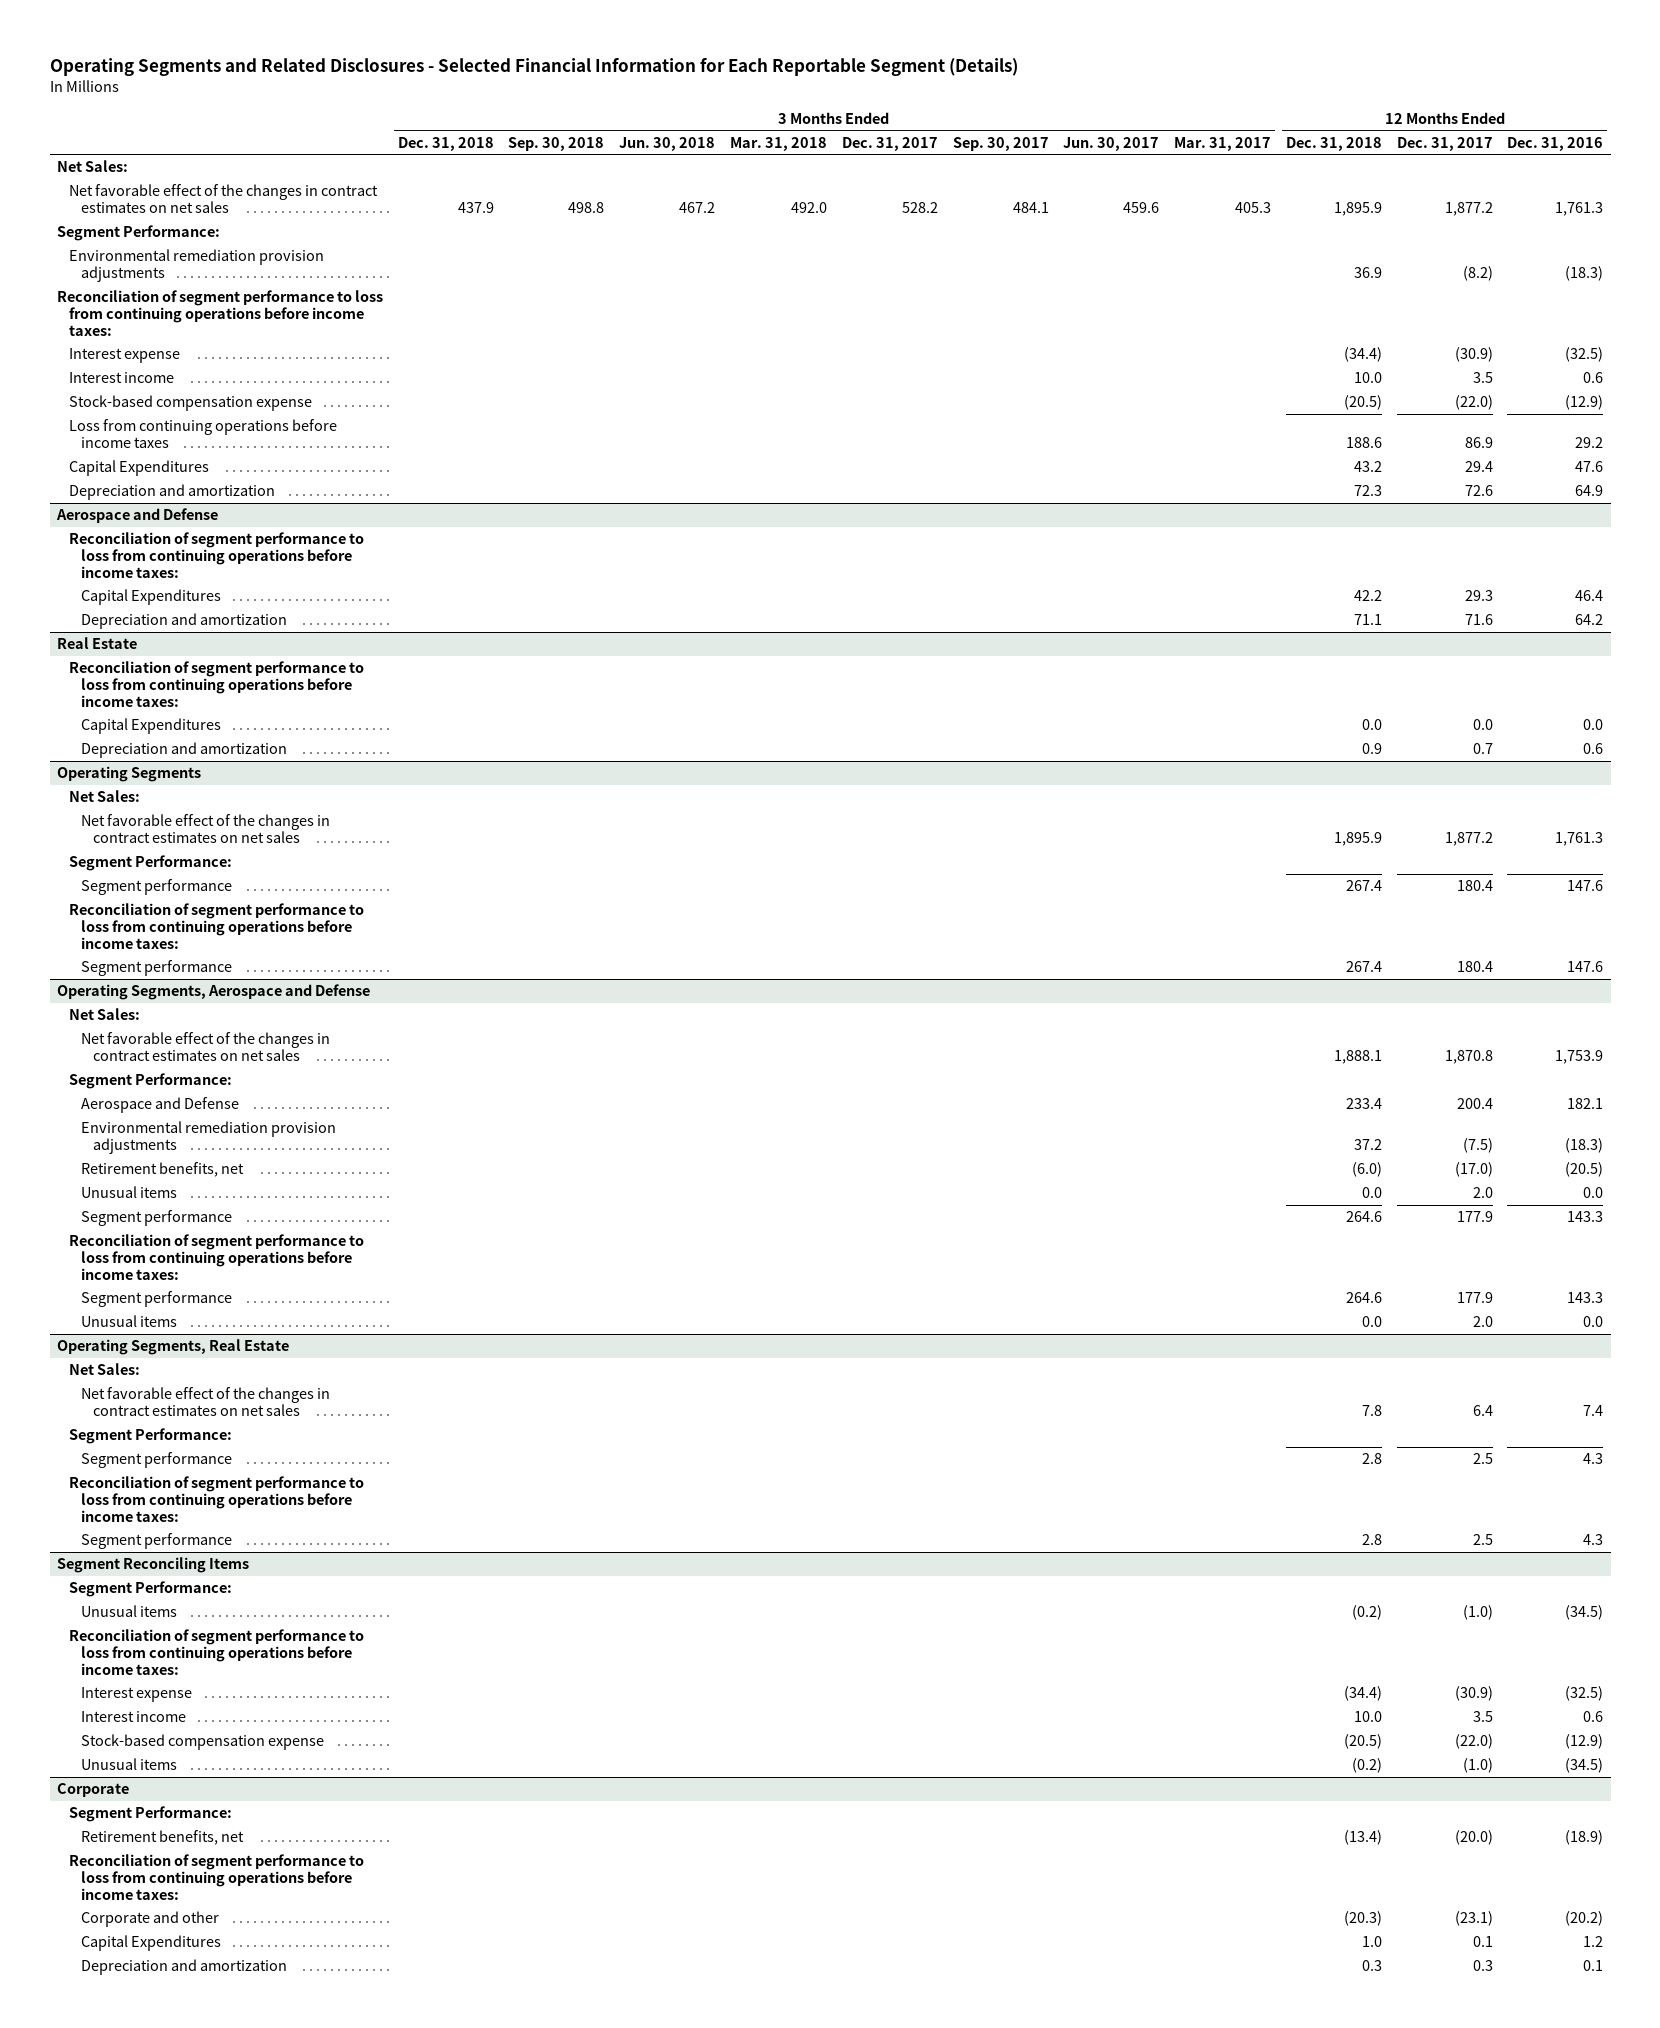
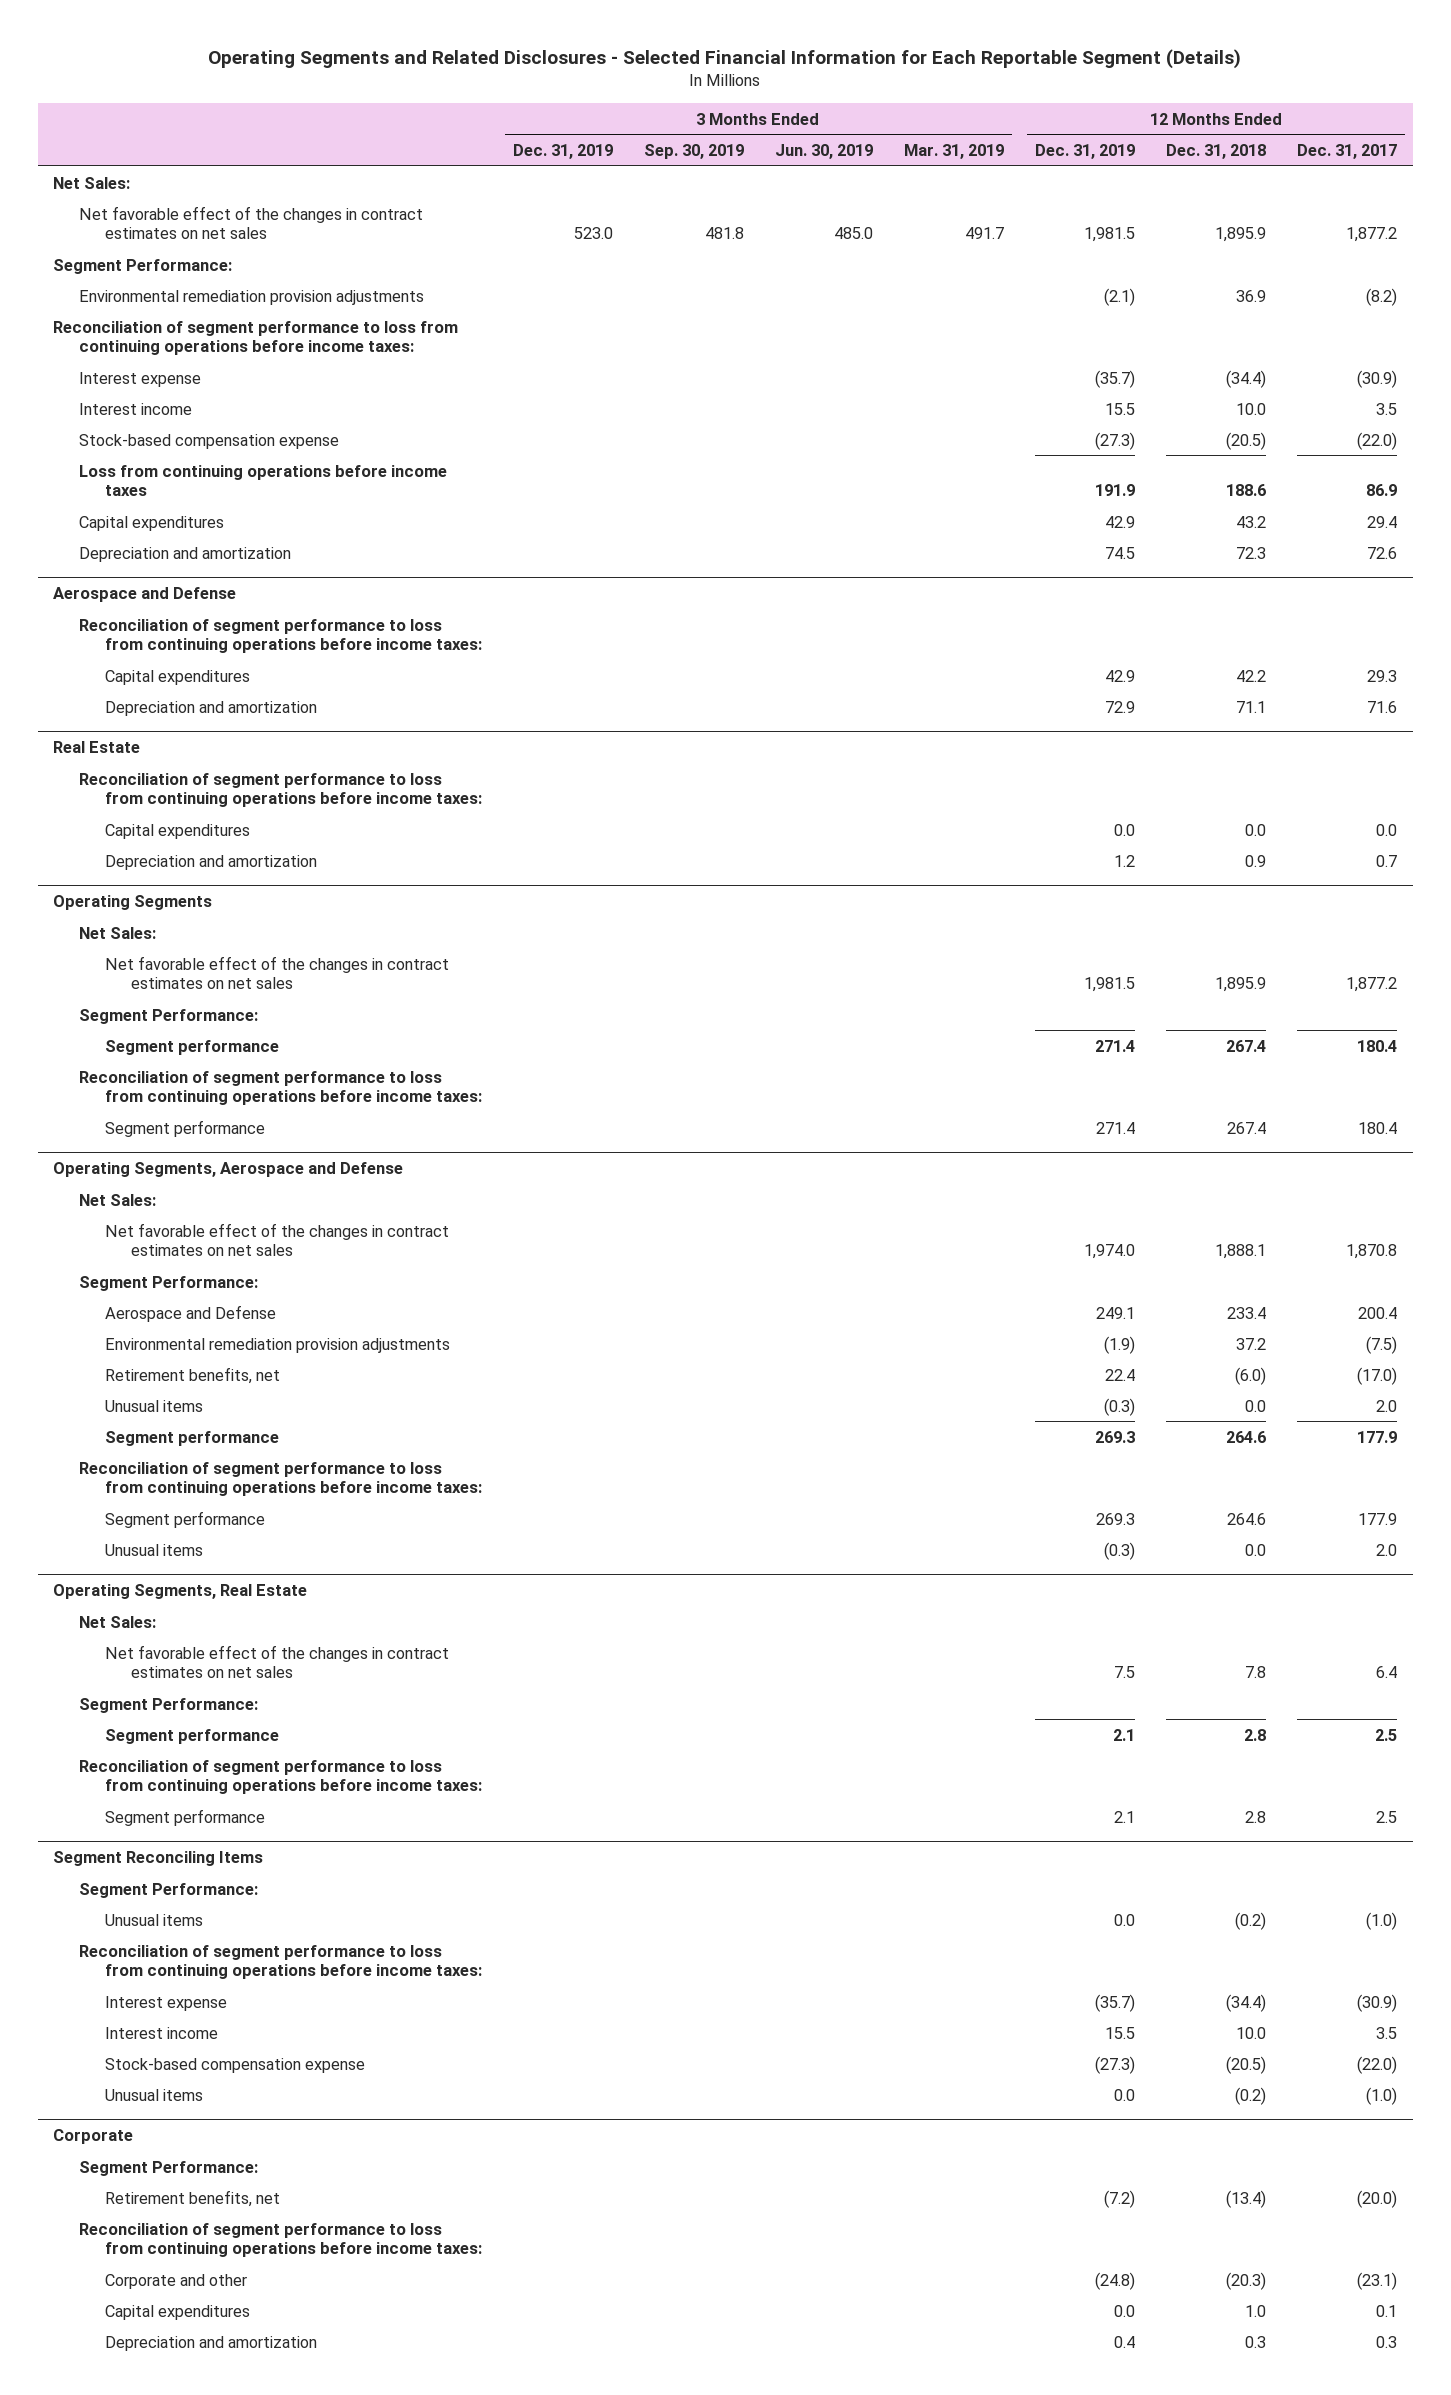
- | 3 Months Ended Dec. 31, 2018 | 3 Months Ended Sep. 30, 2018 | 3 Months Ended Jun. 30, 2018 | 3 Months Ended Mar. 31, 2018 | 3 Months Ended Dec. 31, 2017 | 3 Months Ended Sep. 30, 2017 | 3 Months Ended Jun. 30, 2017 | 3 Months Ended Mar. 31, 2017 | 12 Months Ended Dec. 31, 2018 | 12 Months Ended Dec. 31, 2017 | 12 Months Ended Dec. 31, 2016
+ | 3 Months Ended Dec. 31, 2019 | 3 Months Ended Sep. 30, 2019 | 3 Months Ended Jun. 30, 2019 | 3 Months Ended Mar. 31, 2019 | 12 Months Ended Dec. 31, 2019 | 12 Months Ended Dec. 31, 2018 | 12 Months Ended Dec. 31, 2017
- Capital Expenditures | | | | | | | | | 43.2 | 29.4 | 47.6
+ Capital expenditures | | | | | 42.9 | 43.2 | 29.4
@ Aerospace and Defense
- Capital Expenditures | | | | | | | | | 42.2 | 29.3 | 46.4
+ Capital expenditures | | | | | 42.9 | 42.2 | 29.3
@ Real Estate
- Capital Expenditures | | | | | | | | | 0.0 | 0.0 | 0.0
+ Capital expenditures | | | | | 0.0 | 0.0 | 0.0
@ Corporate
- Capital Expenditures | | | | | | | | | 1.0 | 0.1 | 1.2
+ Capital expenditures | | | | | 0.0 | 1.0 | 0.1

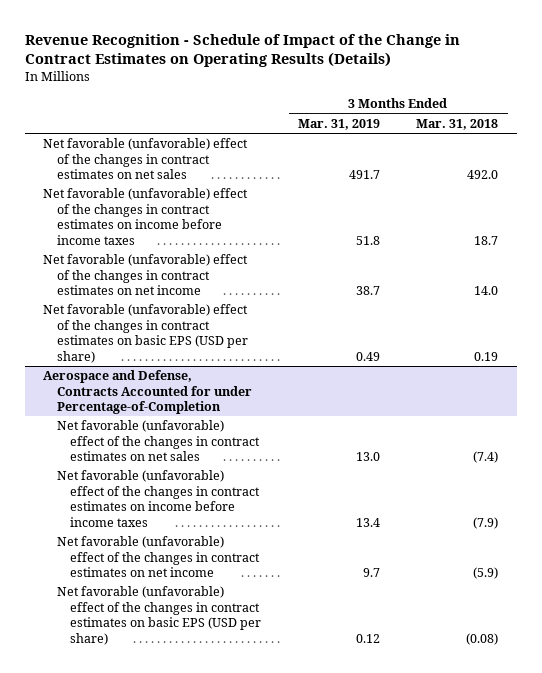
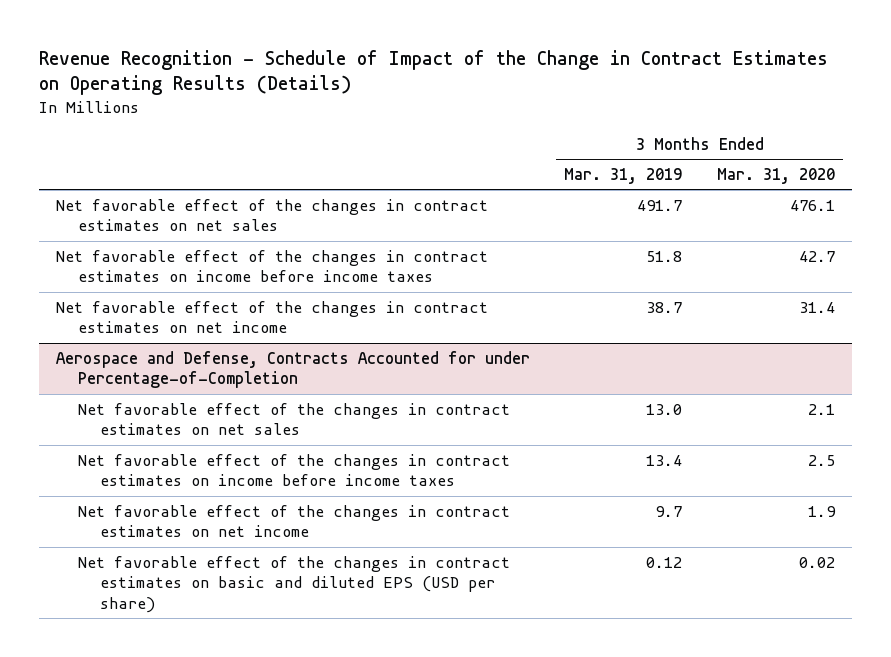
- | 3 Months Ended Mar. 31, 2019 | 3 Months Ended Mar. 31, 2018
+ | 3 Months Ended Mar. 31, 2019 | 3 Months Ended Mar. 31, 2020
- Net favorable (unfavorable) effect of the changes in contract estimates on net sales | 491.7 | 492.0
- Net favorable (unfavorable) effect of the changes in contract estimates on income before income taxes | 51.8 | 18.7
- Net favorable (unfavorable) effect of the changes in contract estimates on net income | 38.7 | 14.0
- Net favorable (unfavorable) effect of the changes in contract estimates on basic EPS (USD per share) | 0.49 | 0.19
+ Net favorable effect of the changes in contract estimates on net sales | 491.7 | 476.1
+ Net favorable effect of the changes in contract estimates on income before income taxes | 51.8 | 42.7
+ Net favorable effect of the changes in contract estimates on net income | 38.7 | 31.4
@ Aerospace and Defense, Contracts Accounted for under Percentage-of-Completion
- Net favorable (unfavorable) effect of the changes in contract estimates on net sales | 13.0 | (7.4)
- Net favorable (unfavorable) effect of the changes in contract estimates on income before income taxes | 13.4 | (7.9)
- Net favorable (unfavorable) effect of the changes in contract estimates on net income | 9.7 | (5.9)
- Net favorable (unfavorable) effect of the changes in contract estimates on basic EPS (USD per share) | 0.12 | (0.08)
+ Net favorable effect of the changes in contract estimates on net sales | 13.0 | 2.1
+ Net favorable effect of the changes in contract estimates on income before income taxes | 13.4 | 2.5
+ Net favorable effect of the changes in contract estimates on net income | 9.7 | 1.9
+ Net favorable effect of the changes in contract estimates on basic and diluted EPS (USD per share) | 0.12 | 0.02

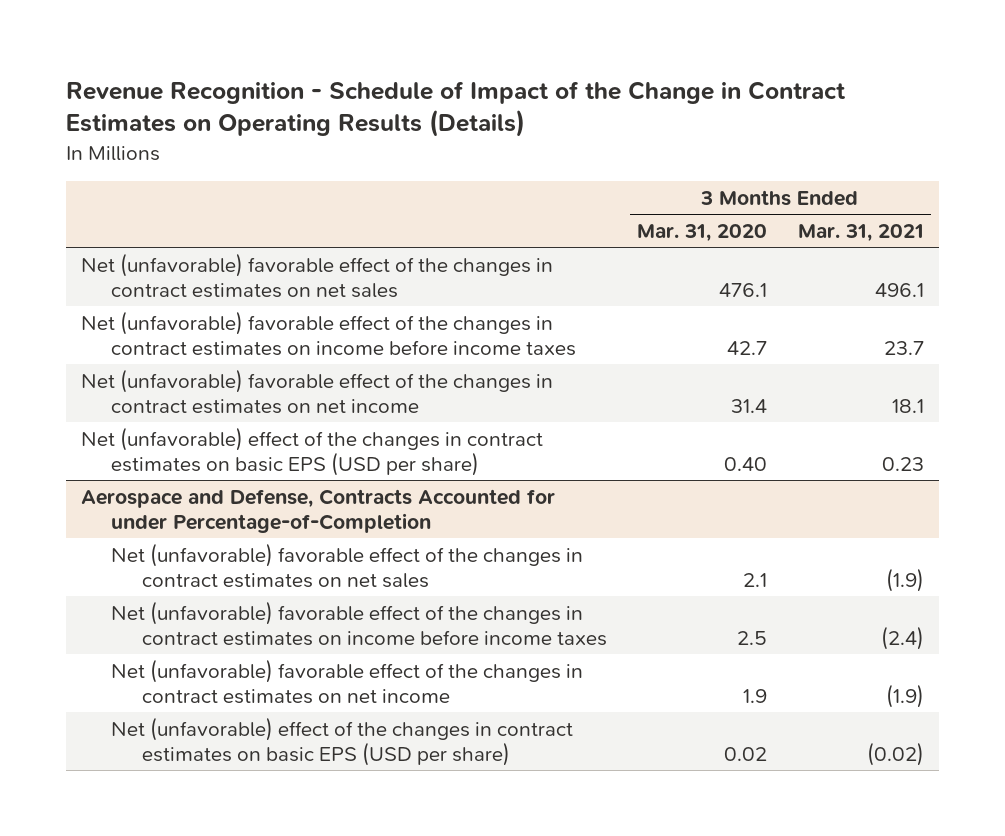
- | 3 Months Ended Mar. 31, 2019 | 3 Months Ended Mar. 31, 2020
+ | 3 Months Ended Mar. 31, 2020 | 3 Months Ended Mar. 31, 2021
- Net favorable effect of the changes in contract estimates on net sales | 491.7 | 476.1
- Net favorable effect of the changes in contract estimates on income before income taxes | 51.8 | 42.7
- Net favorable effect of the changes in contract estimates on net income | 38.7 | 31.4
+ Net (unfavorable) favorable effect of the changes in contract estimates on net sales | 476.1 | 496.1
+ Net (unfavorable) favorable effect of the changes in contract estimates on income before income taxes | 42.7 | 23.7
+ Net (unfavorable) favorable effect of the changes in contract estimates on net income | 31.4 | 18.1
+ Net (unfavorable) effect of the changes in contract estimates on basic EPS (USD per share) | 0.40 | 0.23
@ Aerospace and Defense, Contracts Accounted for under Percentage-of-Completion
- Net favorable effect of the changes in contract estimates on net sales | 13.0 | 2.1
- Net favorable effect of the changes in contract estimates on income before income taxes | 13.4 | 2.5
- Net favorable effect of the changes in contract estimates on net income | 9.7 | 1.9
- Net favorable effect of the changes in contract estimates on basic and diluted EPS (USD per share) | 0.12 | 0.02
+ Net (unfavorable) favorable effect of the changes in contract estimates on net sales | 2.1 | (1.9)
+ Net (unfavorable) favorable effect of the changes in contract estimates on income before income taxes | 2.5 | (2.4)
+ Net (unfavorable) favorable effect of the changes in contract estimates on net income | 1.9 | (1.9)
+ Net (unfavorable) effect of the changes in contract estimates on basic EPS (USD per share) | 0.02 | (0.02)

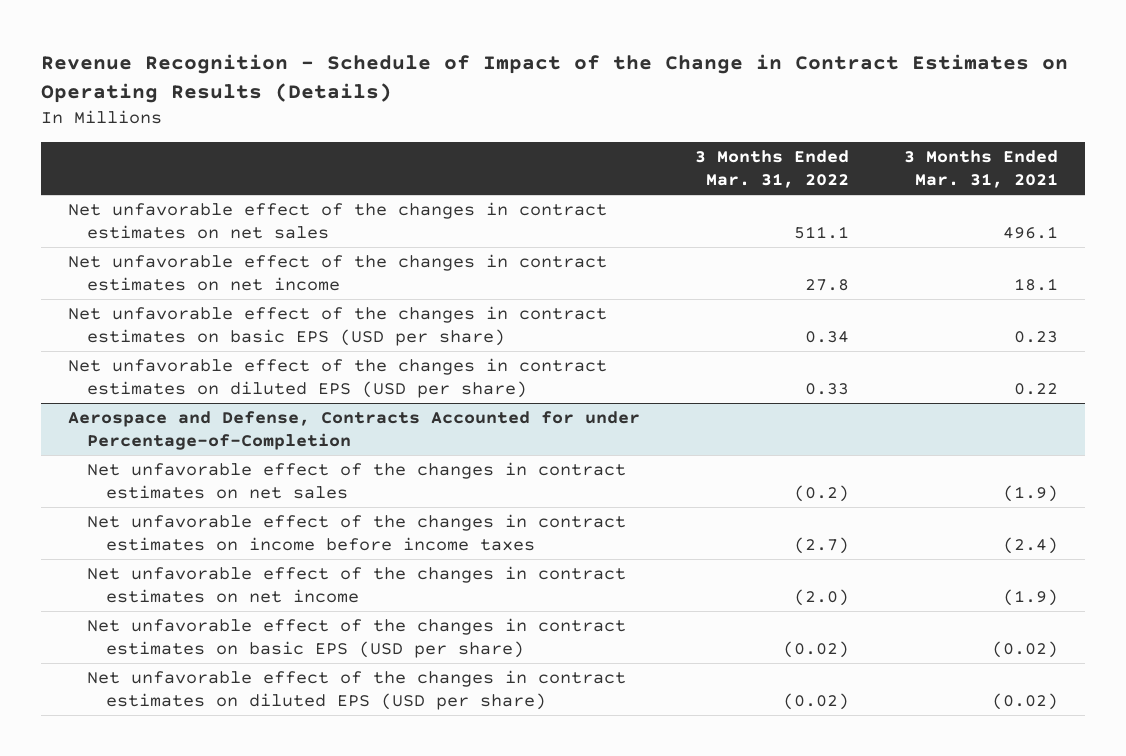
- | 3 Months Ended Mar. 31, 2020 | 3 Months Ended Mar. 31, 2021
+ | 3 Months Ended Mar. 31, 2022 | 3 Months Ended Mar. 31, 2021
- Net (unfavorable) favorable effect of the changes in contract estimates on net sales | 476.1 | 496.1
- Net (unfavorable) favorable effect of the changes in contract estimates on income before income taxes | 42.7 | 23.7
- Net (unfavorable) favorable effect of the changes in contract estimates on net income | 31.4 | 18.1
- Net (unfavorable) effect of the changes in contract estimates on basic EPS (USD per share) | 0.40 | 0.23
+ Net unfavorable effect of the changes in contract estimates on net sales | 511.1 | 496.1
+ Net unfavorable effect of the changes in contract estimates on net income | 27.8 | 18.1
+ Net unfavorable effect of the changes in contract estimates on basic EPS (USD per share) | 0.34 | 0.23
+ Net unfavorable effect of the changes in contract estimates on diluted EPS (USD per share) | 0.33 | 0.22
@ Aerospace and Defense, Contracts Accounted for under Percentage-of-Completion
- Net (unfavorable) favorable effect of the changes in contract estimates on net sales | 2.1 | (1.9)
- Net (unfavorable) favorable effect of the changes in contract estimates on income before income taxes | 2.5 | (2.4)
- Net (unfavorable) favorable effect of the changes in contract estimates on net income | 1.9 | (1.9)
- Net (unfavorable) effect of the changes in contract estimates on basic EPS (USD per share) | 0.02 | (0.02)
+ Net unfavorable effect of the changes in contract estimates on net sales | (0.2) | (1.9)
+ Net unfavorable effect of the changes in contract estimates on income before income taxes | (2.7) | (2.4)
+ Net unfavorable effect of the changes in contract estimates on net income | (2.0) | (1.9)
+ Net unfavorable effect of the changes in contract estimates on basic EPS (USD per share) | (0.02) | (0.02)
+ Net unfavorable effect of the changes in contract estimates on diluted EPS (USD per share) | (0.02) | (0.02)

